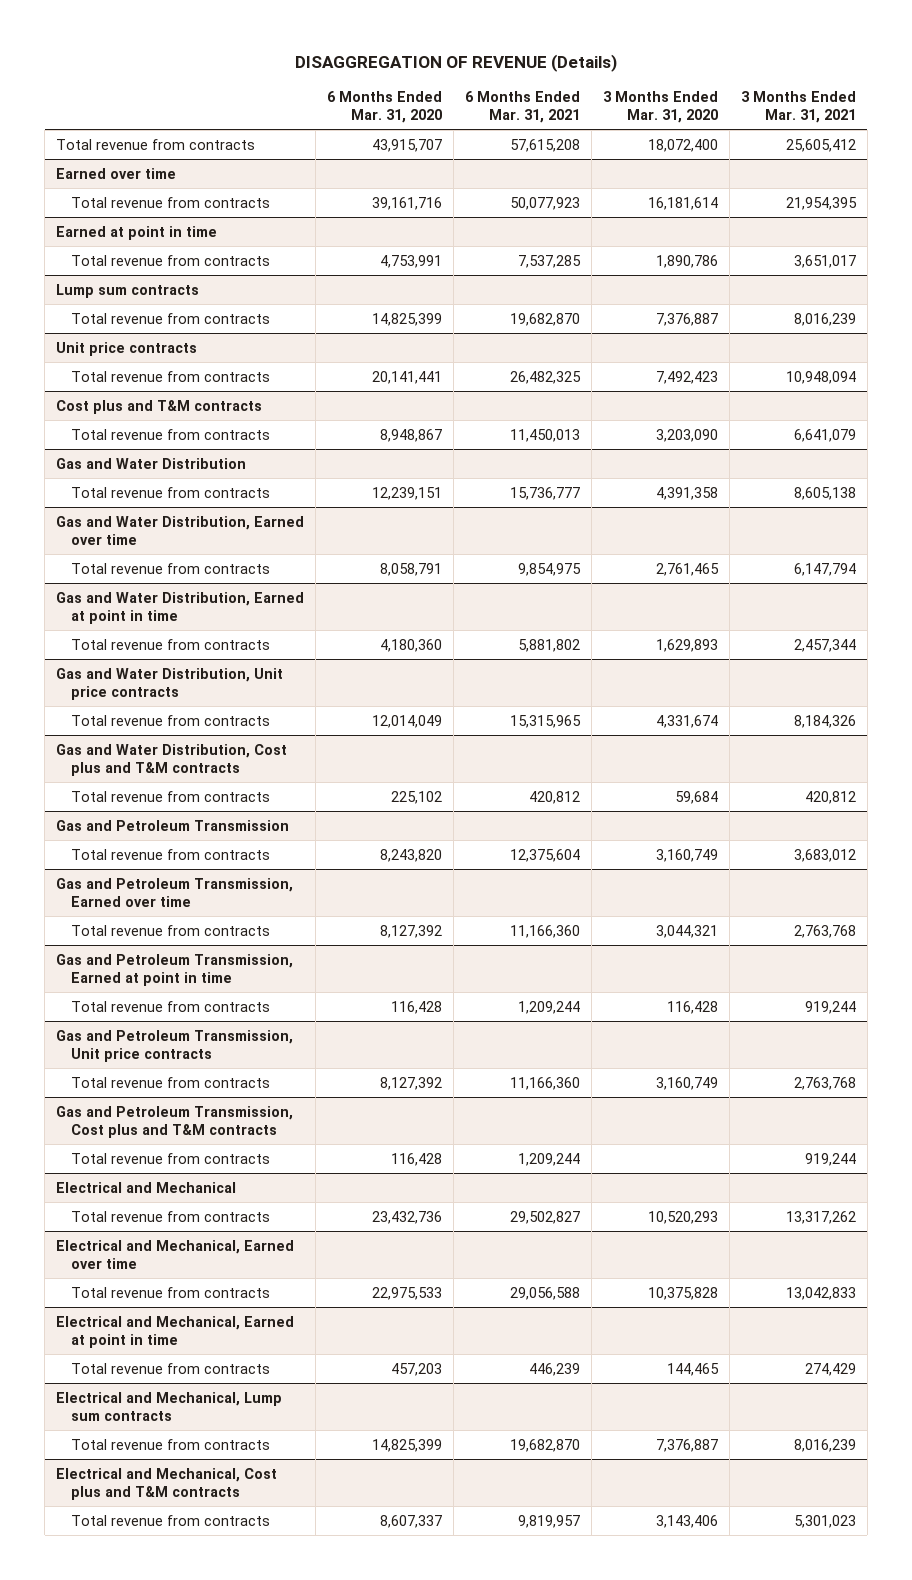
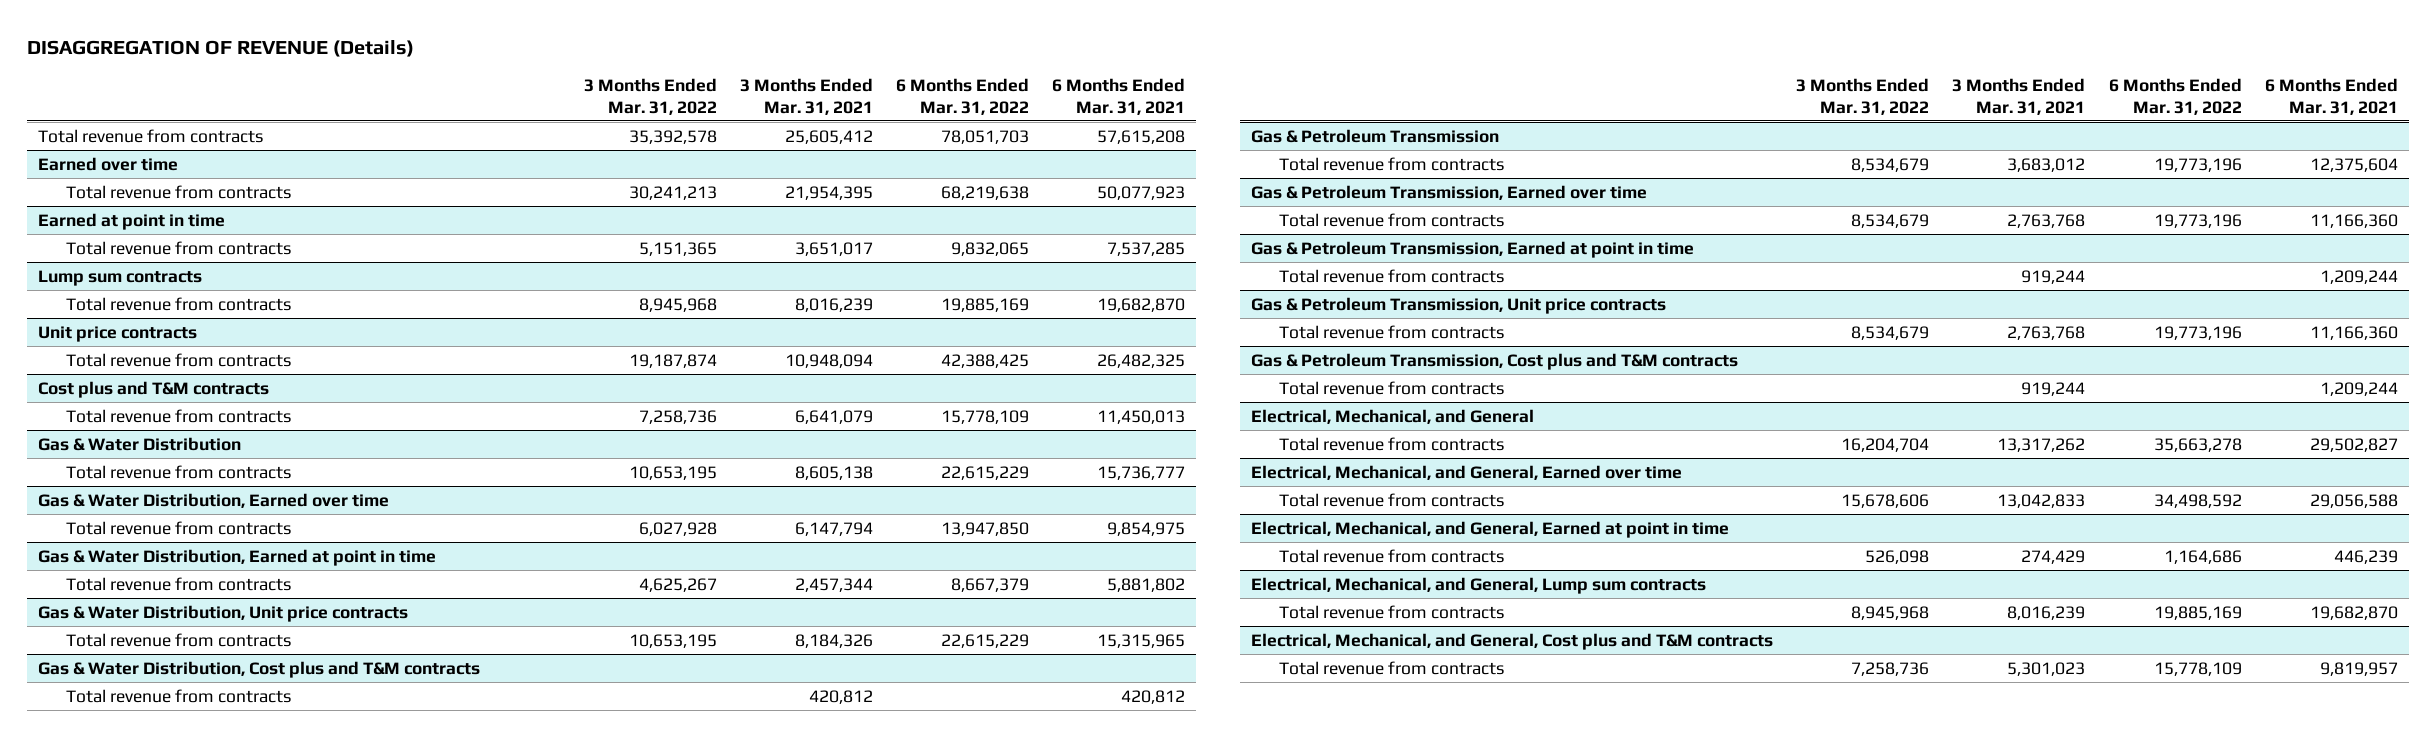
- | 6 Months Ended Mar. 31, 2020 | 6 Months Ended Mar. 31, 2021 | 3 Months Ended Mar. 31, 2020 | 3 Months Ended Mar. 31, 2021
+ | 3 Months Ended Mar. 31, 2022 | 3 Months Ended Mar. 31, 2021 | 6 Months Ended Mar. 31, 2022 | 6 Months Ended Mar. 31, 2021
- Gas and Water Distribution
+ Gas & Water Distribution
- Gas and Water Distribution, Earned over time
+ Gas & Water Distribution, Earned over time
- Gas and Water Distribution, Earned at point in time
+ Gas & Water Distribution, Earned at point in time
- Gas and Water Distribution, Unit price contracts
+ Gas & Water Distribution, Unit price contracts
- Gas and Water Distribution, Cost plus and T&M contracts
+ Gas & Water Distribution, Cost plus and T&M contracts
- Gas and Petroleum Transmission
+ Gas & Petroleum Transmission
- Gas and Petroleum Transmission, Earned over time
+ Gas & Petroleum Transmission, Earned over time
- Gas and Petroleum Transmission, Earned at point in time
+ Gas & Petroleum Transmission, Earned at point in time
- Gas and Petroleum Transmission, Unit price contracts
+ Gas & Petroleum Transmission, Unit price contracts
- Gas and Petroleum Transmission, Cost plus and T&M contracts
+ Gas & Petroleum Transmission, Cost plus and T&M contracts
- Electrical and Mechanical
+ Electrical, Mechanical, and General
- Electrical and Mechanical, Earned over time
+ Electrical, Mechanical, and General, Earned over time
- Electrical and Mechanical, Earned at point in time
+ Electrical, Mechanical, and General, Earned at point in time
- Electrical and Mechanical, Lump sum contracts
+ Electrical, Mechanical, and General, Lump sum contracts
- Electrical and Mechanical, Cost plus and T&M contracts
+ Electrical, Mechanical, and General, Cost plus and T&M contracts

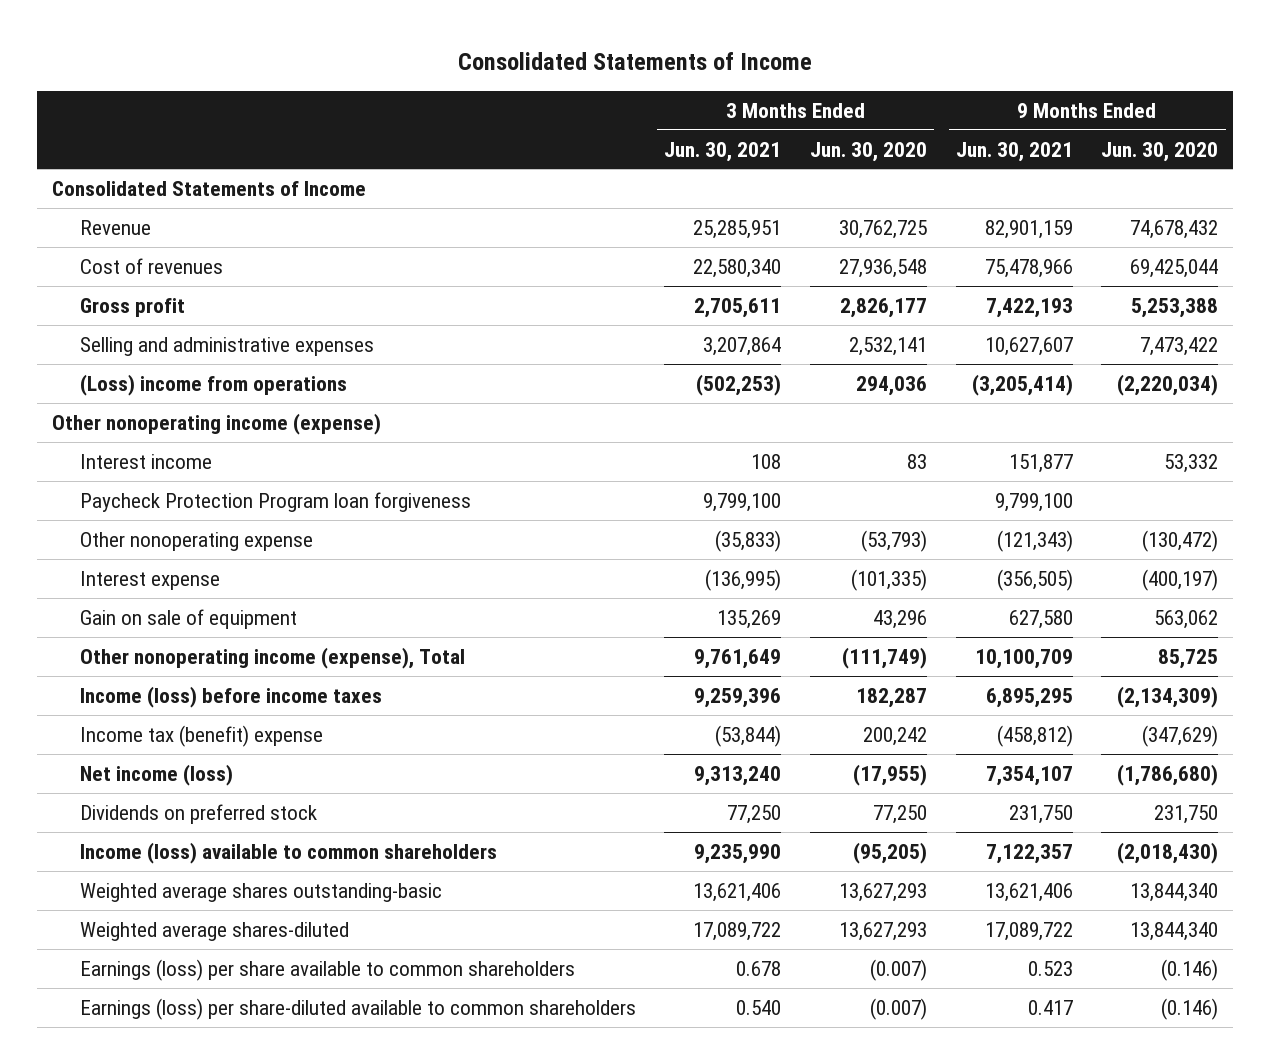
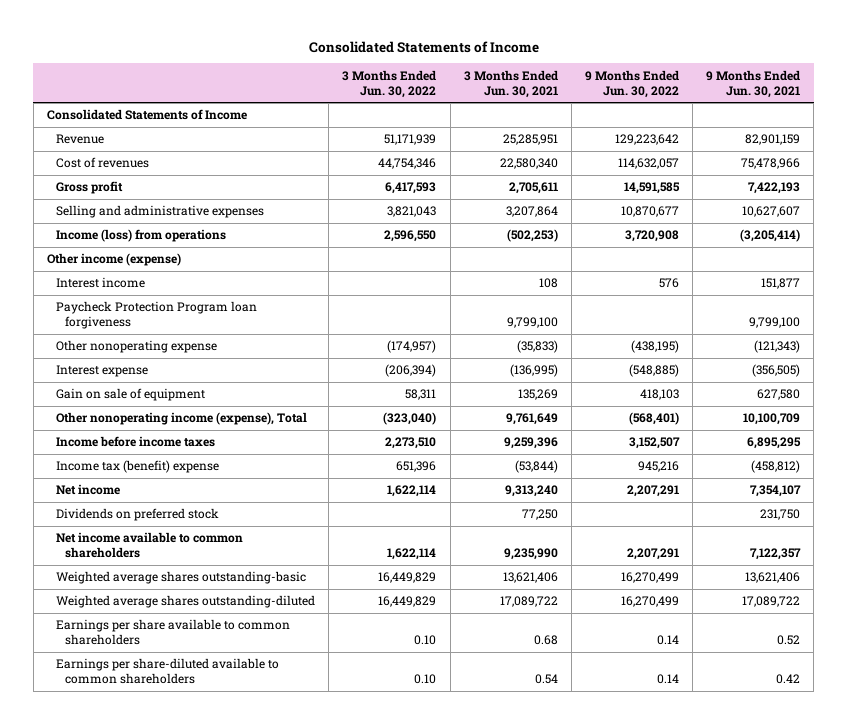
- | 3 Months Ended Jun. 30, 2021 | 3 Months Ended Jun. 30, 2020 | 9 Months Ended Jun. 30, 2021 | 9 Months Ended Jun. 30, 2020
+ | 3 Months Ended Jun. 30, 2022 | 3 Months Ended Jun. 30, 2021 | 9 Months Ended Jun. 30, 2022 | 9 Months Ended Jun. 30, 2021
- (Loss) income from operations | (502,253) | 294,036 | (3,205,414) | (2,220,034)
- Other nonoperating income (expense)
+ Income (loss) from operations | 2,596,550 | (502,253) | 3,720,908 | (3,205,414)
+ Other income (expense)
- Income (loss) before income taxes | 9,259,396 | 182,287 | 6,895,295 | (2,134,309)
+ Income before income taxes | 2,273,510 | 9,259,396 | 3,152,507 | 6,895,295
- Net income (loss) | 9,313,240 | (17,955) | 7,354,107 | (1,786,680)
+ Net income | 1,622,114 | 9,313,240 | 2,207,291 | 7,354,107
- Income (loss) available to common shareholders | 9,235,990 | (95,205) | 7,122,357 | (2,018,430)
+ Net income available to common shareholders | 1,622,114 | 9,235,990 | 2,207,291 | 7,122,357
- Weighted average shares-diluted | 17,089,722 | 13,627,293 | 17,089,722 | 13,844,340
- Earnings (loss) per share available to common shareholders | 0.678 | (0.007) | 0.523 | (0.146)
- Earnings (loss) per share-diluted available to common shareholders | 0.540 | (0.007) | 0.417 | (0.146)
+ Weighted average shares outstanding-diluted | 16,449,829 | 17,089,722 | 16,270,499 | 17,089,722
+ Earnings per share available to common shareholders | 0.10 | 0.68 | 0.14 | 0.52
+ Earnings per share-diluted available to common shareholders | 0.10 | 0.54 | 0.14 | 0.42

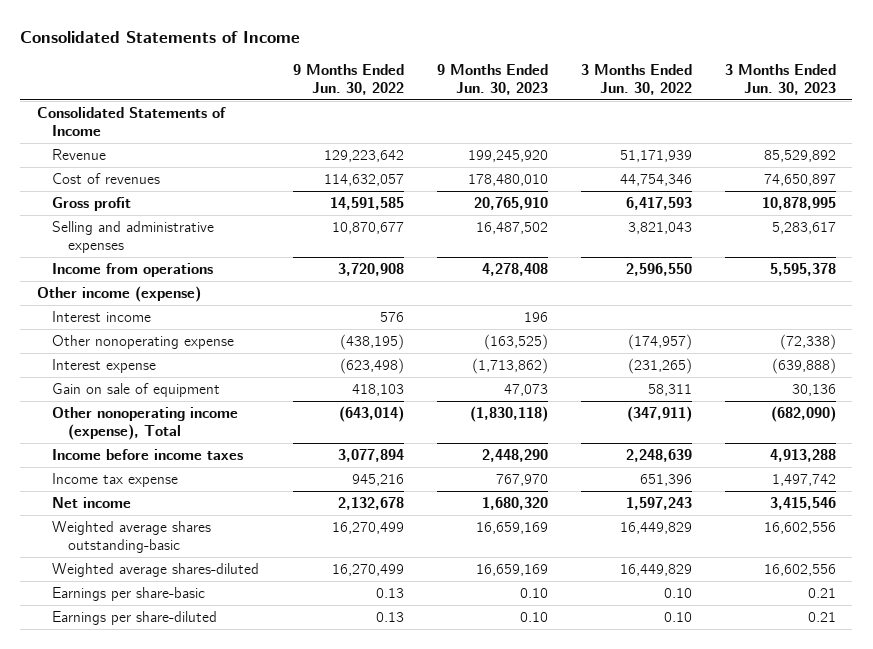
- | 3 Months Ended Jun. 30, 2022 | 3 Months Ended Jun. 30, 2021 | 9 Months Ended Jun. 30, 2022 | 9 Months Ended Jun. 30, 2021
+ | 9 Months Ended Jun. 30, 2022 | 9 Months Ended Jun. 30, 2023 | 3 Months Ended Jun. 30, 2022 | 3 Months Ended Jun. 30, 2023
- Income (loss) from operations | 2,596,550 | (502,253) | 3,720,908 | (3,205,414)
+ Income from operations | 3,720,908 | 4,278,408 | 2,596,550 | 5,595,378
- Paycheck Protection Program loan forgiveness | | 9,799,100 | | 9,799,100
- Interest expense | (206,394) | (136,995) | (548,885) | (356,505)
+ Interest expense | (623,498) | (1,713,862) | (231,265) | (639,888)
- Other nonoperating income (expense), Total | (323,040) | 9,761,649 | (568,401) | 10,100,709
- Income before income taxes | 2,273,510 | 9,259,396 | 3,152,507 | 6,895,295
- Income tax (benefit) expense | 651,396 | (53,844) | 945,216 | (458,812)
- Net income | 1,622,114 | 9,313,240 | 2,207,291 | 7,354,107
- Dividends on preferred stock | | 77,250 | | 231,750
- Net income available to common shareholders | 1,622,114 | 9,235,990 | 2,207,291 | 7,122,357
+ Other nonoperating income (expense), Total | (643,014) | (1,830,118) | (347,911) | (682,090)
+ Income before income taxes | 3,077,894 | 2,448,290 | 2,248,639 | 4,913,288
+ Income tax expense | 945,216 | 767,970 | 651,396 | 1,497,742
+ Net income | 2,132,678 | 1,680,320 | 1,597,243 | 3,415,546
- Weighted average shares outstanding-diluted | 16,449,829 | 17,089,722 | 16,270,499 | 17,089,722
- Earnings per share available to common shareholders | 0.10 | 0.68 | 0.14 | 0.52
- Earnings per share-diluted available to common shareholders | 0.10 | 0.54 | 0.14 | 0.42
+ Weighted average shares-diluted | 16,270,499 | 16,659,169 | 16,449,829 | 16,602,556
+ Earnings per share-basic | 0.13 | 0.10 | 0.10 | 0.21
+ Earnings per share-diluted | 0.13 | 0.10 | 0.10 | 0.21

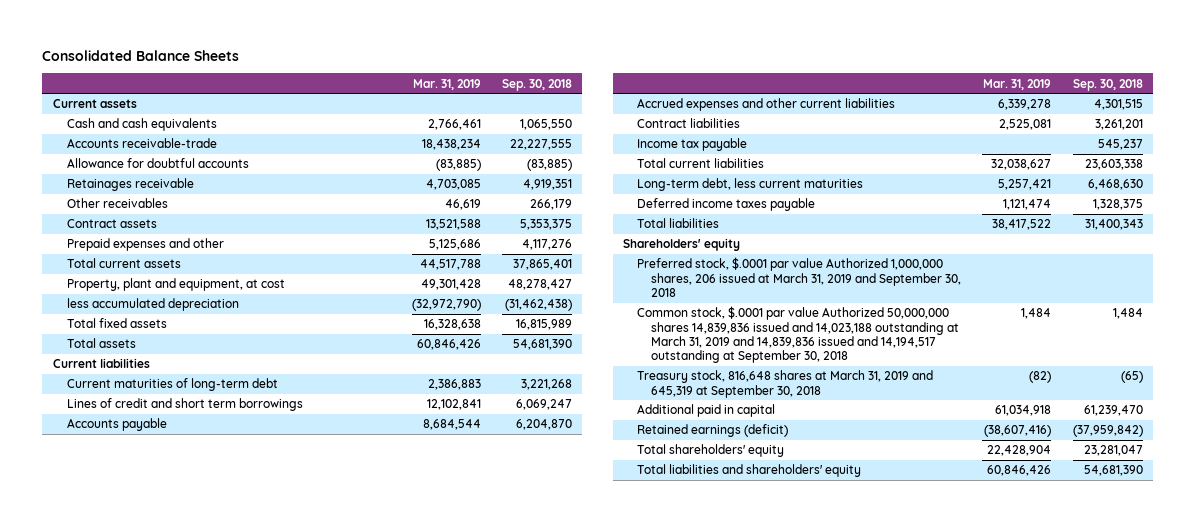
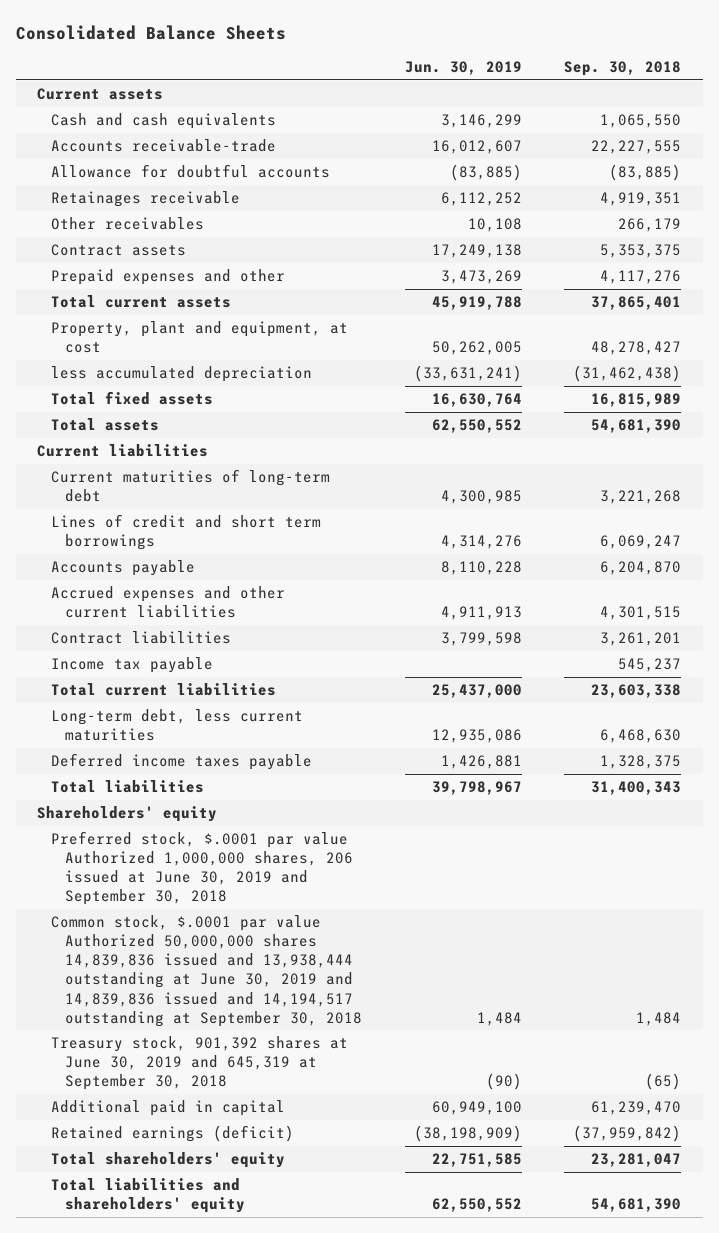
- | Mar. 31, 2019 | Sep. 30, 2018
+ | Jun. 30, 2019 | Sep. 30, 2018
- Preferred stock, $.0001 par value Authorized 1,000,000 shares, 206 issued at March 31, 2019 and September 30, 2018
- Common stock, $.0001 par value Authorized 50,000,000 shares 14,839,836 issued and 14,023,188 outstanding at March 31, 2019 and 14,839,836 issued and 14,194,517 outstanding at September 30, 2018 | 1,484 | 1,484
- Treasury stock, 816,648 shares at March 31, 2019 and 645,319 at September 30, 2018 | (82) | (65)
+ Preferred stock, $.0001 par value Authorized 1,000,000 shares, 206 issued at June 30, 2019 and September 30, 2018
+ Common stock, $.0001 par value Authorized 50,000,000 shares 14,839,836 issued and 13,938,444 outstanding at June 30, 2019 and 14,839,836 issued and 14,194,517 outstanding at September 30, 2018 | 1,484 | 1,484
+ Treasury stock, 901,392 shares at June 30, 2019 and 645,319 at September 30, 2018 | (90) | (65)

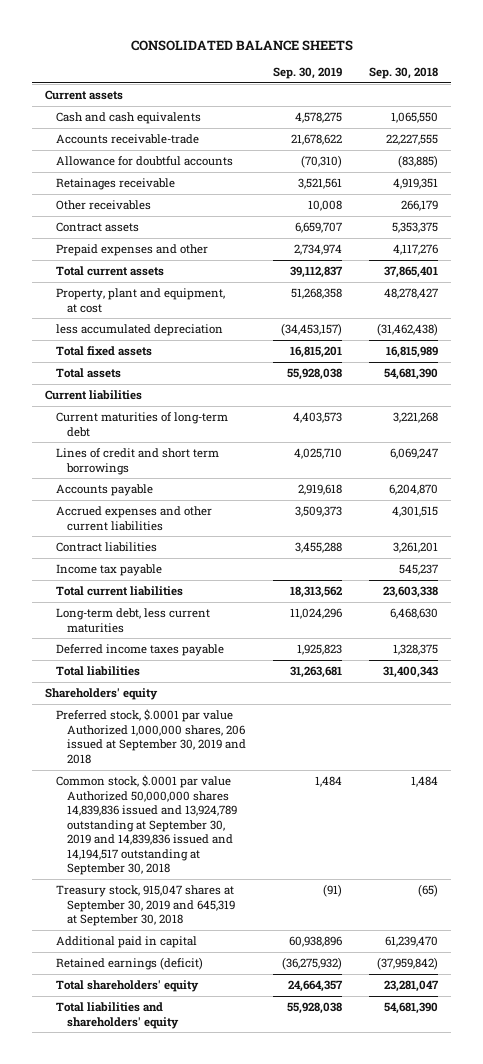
- Consolidated Balance Sheets
+ CONSOLIDATED BALANCE SHEETS
- | Jun. 30, 2019 | Sep. 30, 2018
+ | Sep. 30, 2019 | Sep. 30, 2018
- Preferred stock, $.0001 par value Authorized 1,000,000 shares, 206 issued at June 30, 2019 and September 30, 2018
- Common stock, $.0001 par value Authorized 50,000,000 shares 14,839,836 issued and 13,938,444 outstanding at June 30, 2019 and 14,839,836 issued and 14,194,517 outstanding at September 30, 2018 | 1,484 | 1,484
- Treasury stock, 901,392 shares at June 30, 2019 and 645,319 at September 30, 2018 | (90) | (65)
+ Preferred stock, $.0001 par value Authorized 1,000,000 shares, 206 issued at September 30, 2019 and 2018
+ Common stock, $.0001 par value Authorized 50,000,000 shares 14,839,836 issued and 13,924,789 outstanding at September 30, 2019 and 14,839,836 issued and 14,194,517 outstanding at September 30, 2018 | 1,484 | 1,484
+ Treasury stock, 915,047 shares at September 30, 2019 and 645,319 at September 30, 2018 | (91) | (65)

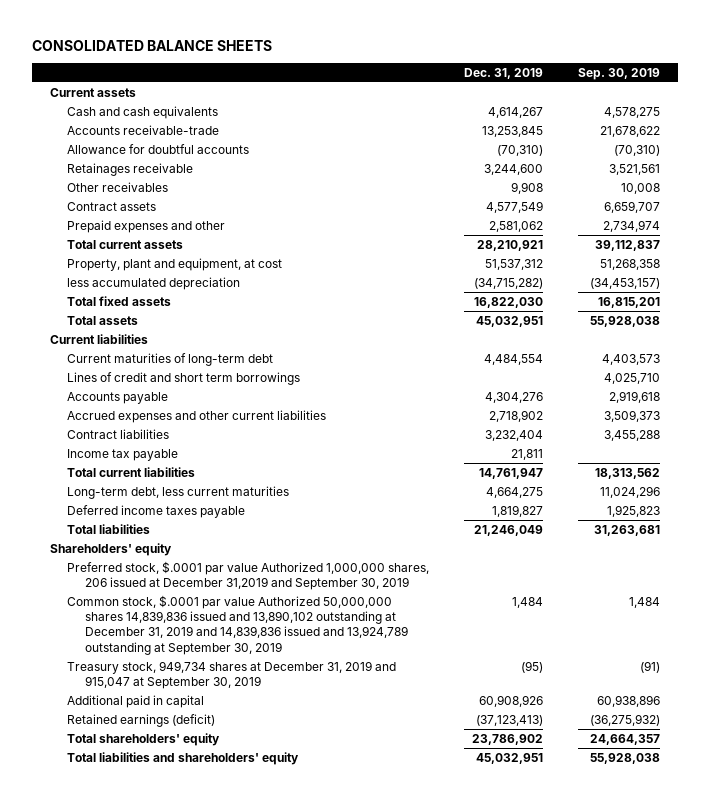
- | Sep. 30, 2019 | Sep. 30, 2018
+ | Dec. 31, 2019 | Sep. 30, 2019
- Preferred stock, $.0001 par value Authorized 1,000,000 shares, 206 issued at September 30, 2019 and 2018
- Common stock, $.0001 par value Authorized 50,000,000 shares 14,839,836 issued and 13,924,789 outstanding at September 30, 2019 and 14,839,836 issued and 14,194,517 outstanding at September 30, 2018 | 1,484 | 1,484
- Treasury stock, 915,047 shares at September 30, 2019 and 645,319 at September 30, 2018 | (91) | (65)
+ Preferred stock, $.0001 par value Authorized 1,000,000 shares, 206 issued at December 31,2019 and September 30, 2019
+ Common stock, $.0001 par value Authorized 50,000,000 shares 14,839,836 issued and 13,890,102 outstanding at December 31, 2019 and 14,839,836 issued and 13,924,789 outstanding at September 30, 2019 | 1,484 | 1,484
+ Treasury stock, 949,734 shares at December 31, 2019 and 915,047 at September 30, 2019 | (95) | (91)

